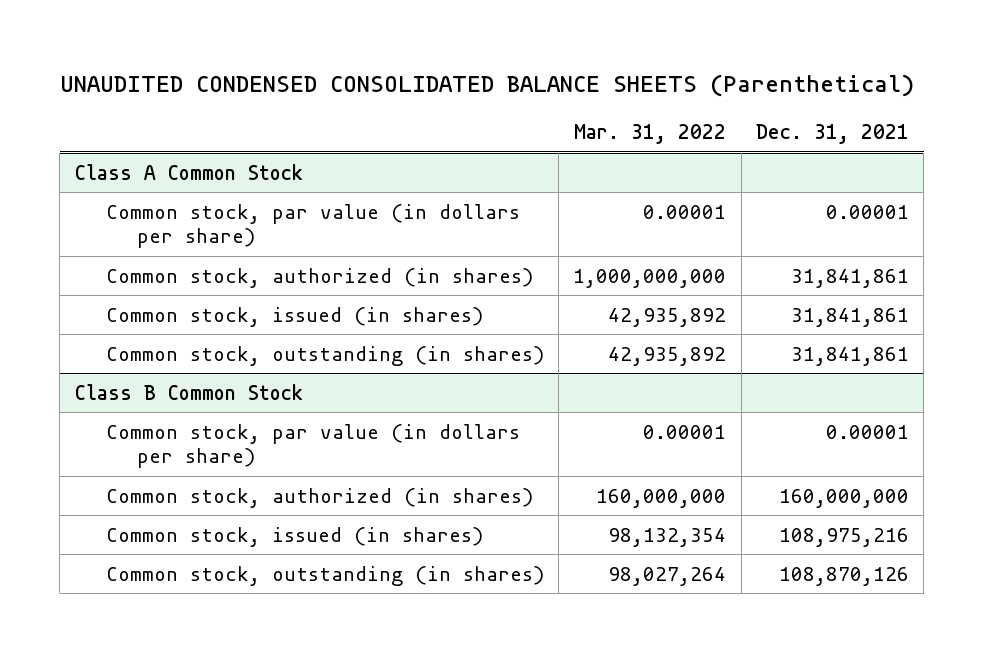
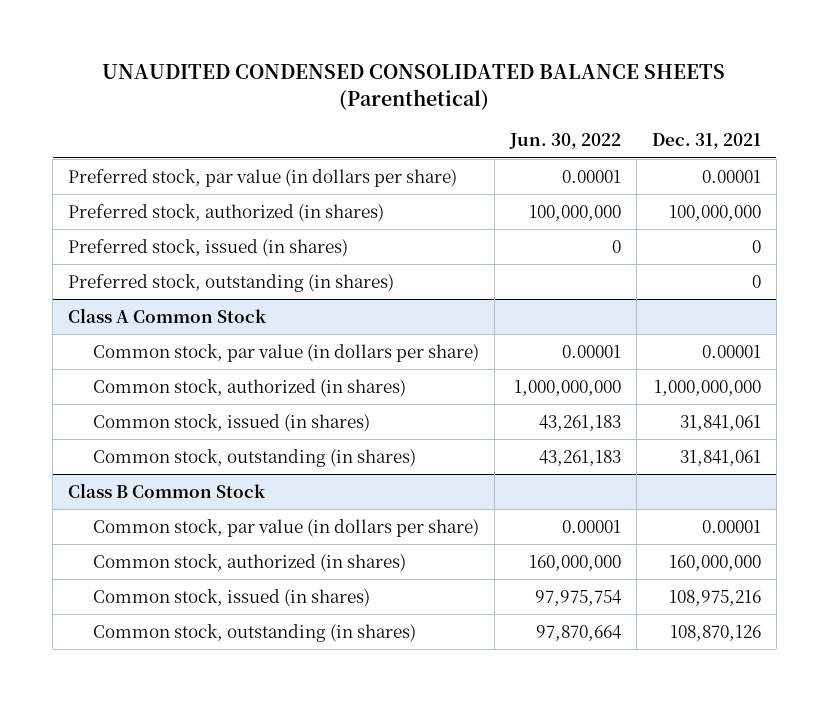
- | Mar. 31, 2022 | Dec. 31, 2021
+ | Jun. 30, 2022 | Dec. 31, 2021
+ Preferred stock, par value (in dollars per share) | 0.00001 | 0.00001
+ Preferred stock, authorized (in shares) | 100,000,000 | 100,000,000
+ Preferred stock, issued (in shares) | 0 | 0
+ Preferred stock, outstanding (in shares) | | 0
@ Class A Common Stock
- Common stock, authorized (in shares) | 1,000,000,000 | 31,841,861
- Common stock, issued (in shares) | 42,935,892 | 31,841,861
- Common stock, outstanding (in shares) | 42,935,892 | 31,841,861
+ Common stock, authorized (in shares) | 1,000,000,000 | 1,000,000,000
+ Common stock, issued (in shares) | 43,261,183 | 31,841,061
+ Common stock, outstanding (in shares) | 43,261,183 | 31,841,061

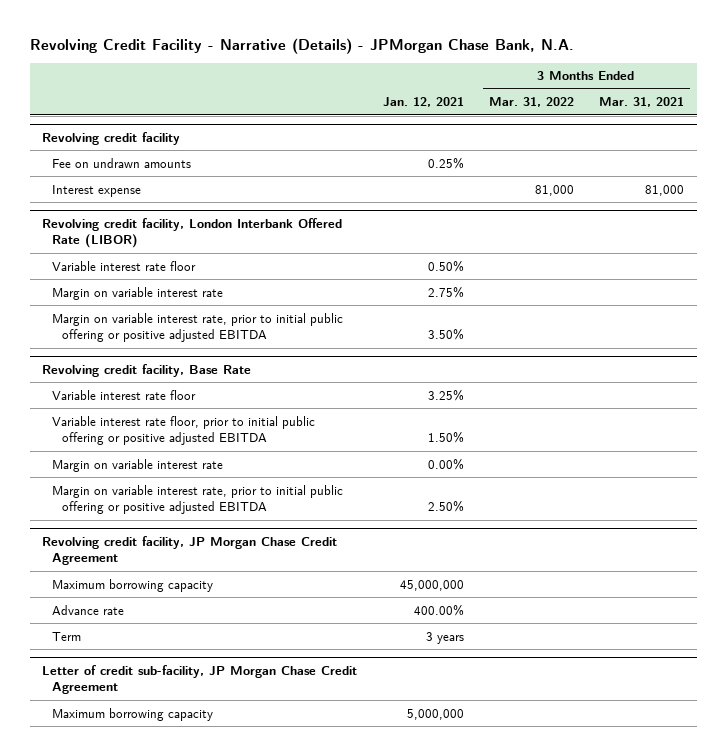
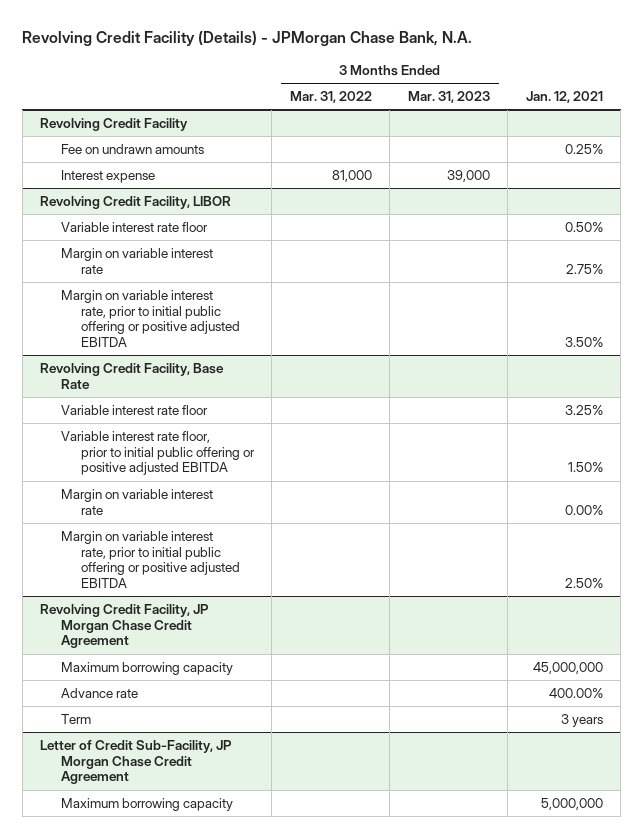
- Revolving Credit Facility - Narrative (Details) - JPMorgan Chase Bank, N.A.
+ Revolving Credit Facility (Details) - JPMorgan Chase Bank, N.A.
- | Jan. 12, 2021 | 3 Months Ended Mar. 31, 2022 | 3 Months Ended Mar. 31, 2021
+ | 3 Months Ended Mar. 31, 2022 | 3 Months Ended Mar. 31, 2023 | Jan. 12, 2021
- Revolving credit facility
+ Revolving Credit Facility
- Revolving credit facility, London Interbank Offered Rate (LIBOR)
+ Revolving Credit Facility, LIBOR
- Revolving credit facility, Base Rate
+ Revolving Credit Facility, Base Rate
- Revolving credit facility, JP Morgan Chase Credit Agreement
+ Revolving Credit Facility, JP Morgan Chase Credit Agreement
- Letter of credit sub-facility, JP Morgan Chase Credit Agreement
+ Letter of Credit Sub-Facility, JP Morgan Chase Credit Agreement

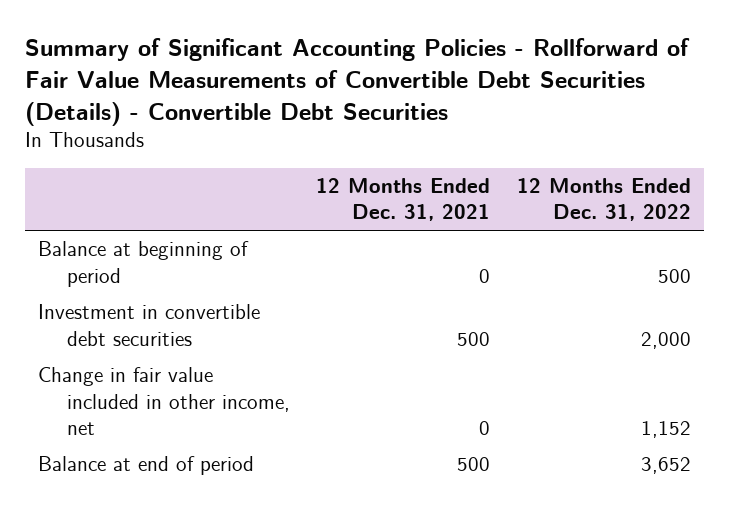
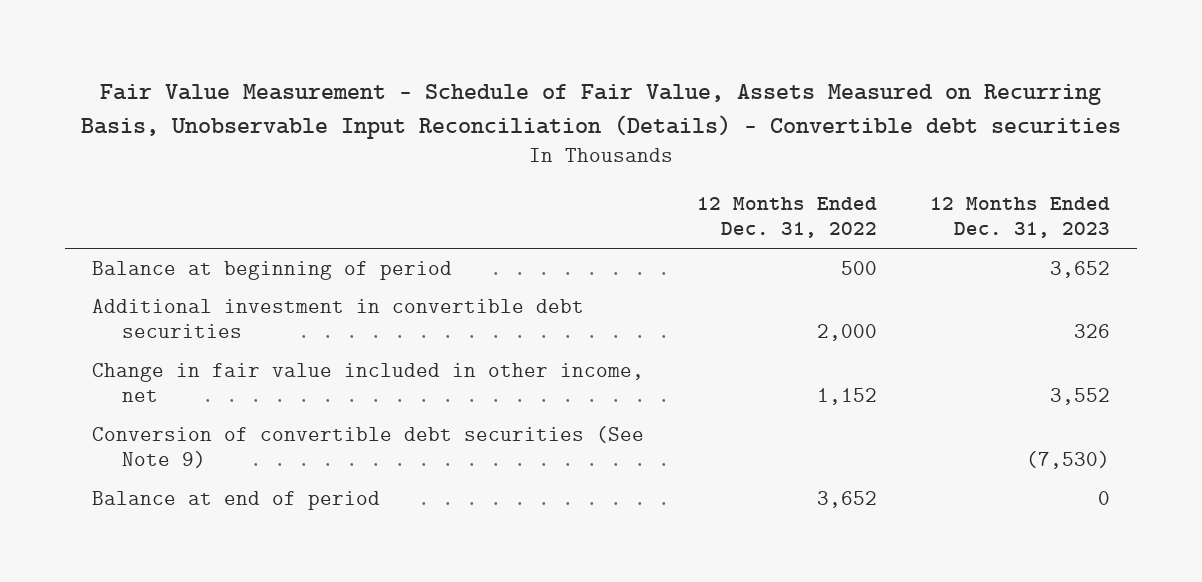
- Summary of Significant Accounting Policies - Rollforward of Fair Value Measurements of Convertible Debt Securities (Details) - Convertible Debt Securities
+ Fair Value Measurement - Schedule of Fair Value, Assets Measured on Recurring Basis, Unobservable Input Reconciliation (Details) - Convertible debt securities
- | 12 Months Ended Dec. 31, 2021 | 12 Months Ended Dec. 31, 2022
+ | 12 Months Ended Dec. 31, 2022 | 12 Months Ended Dec. 31, 2023
- Investment in convertible debt securities | 500 | 2,000
+ Additional investment in convertible debt securities | 2,000 | 326
+ Conversion of convertible debt securities (See Note 9) | | (7,530)

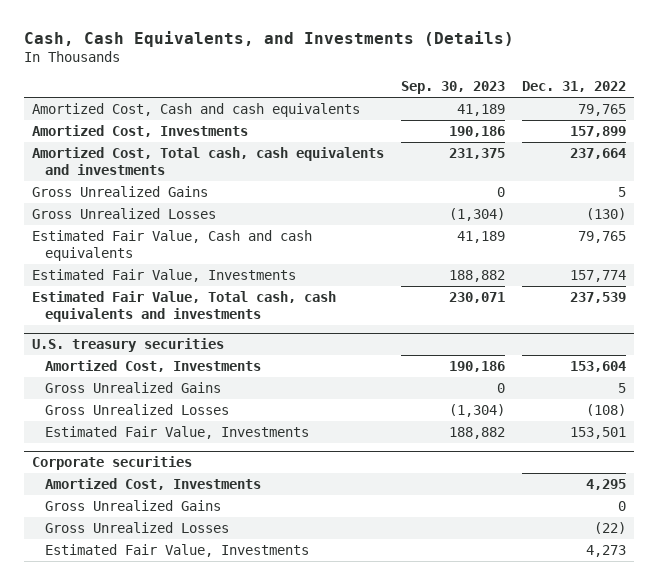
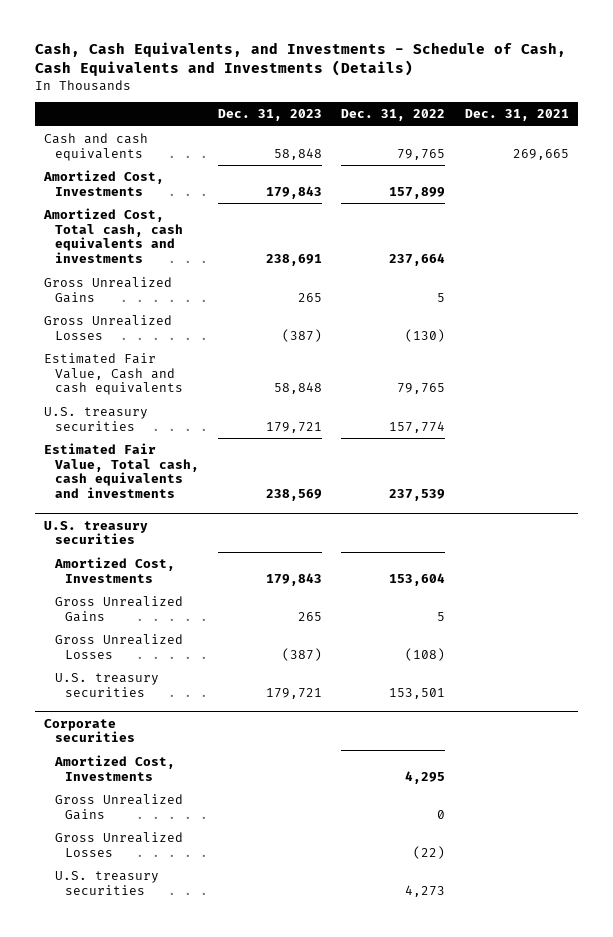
- Cash, Cash Equivalents, and Investments (Details)
+ Cash, Cash Equivalents, and Investments - Schedule of Cash, Cash Equivalents and Investments (Details)
- | Sep. 30, 2023 | Dec. 31, 2022
+ | Dec. 31, 2023 | Dec. 31, 2022 | Dec. 31, 2021
- Amortized Cost, Cash and cash equivalents | 41,189 | 79,765
+ Cash and cash equivalents | 58,848 | 79,765 | 269,665
- Estimated Fair Value, Investments | 188,882 | 157,774
+ U.S. treasury securities | 179,721 | 157,774 |
@ U.S. treasury securities
- Estimated Fair Value, Investments | 188,882 | 153,501
+ U.S. treasury securities | 179,721 | 153,501 |
@ Corporate securities
- Estimated Fair Value, Investments | | 4,273
+ U.S. treasury securities | | 4,273 |

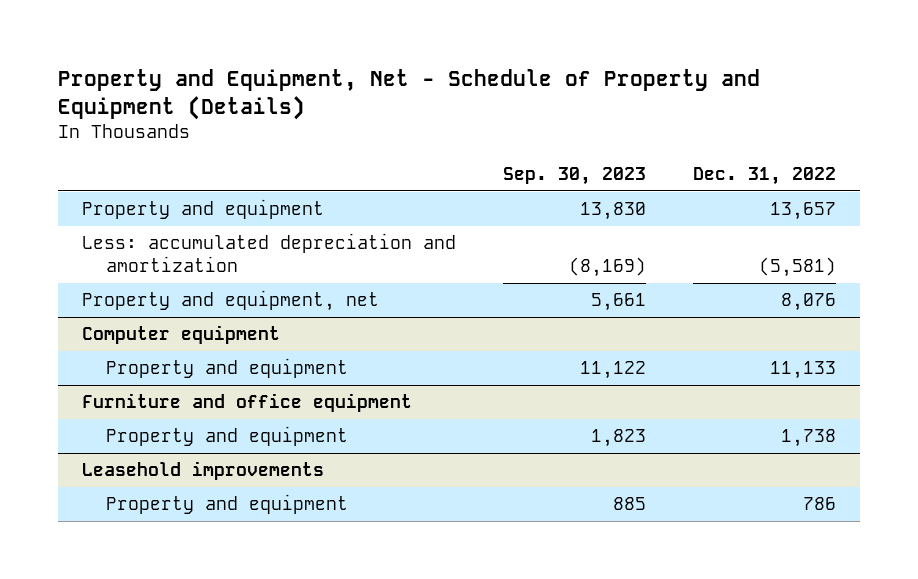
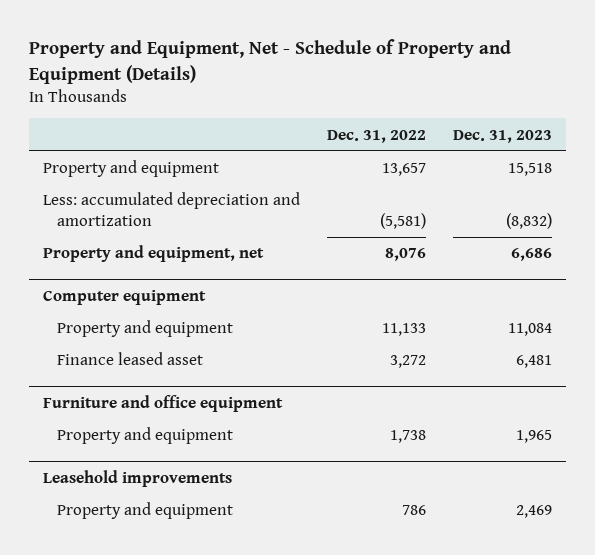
- | Sep. 30, 2023 | Dec. 31, 2022
+ | Dec. 31, 2022 | Dec. 31, 2023
@ Computer equipment
+ Finance leased asset | 3,272 | 6,481

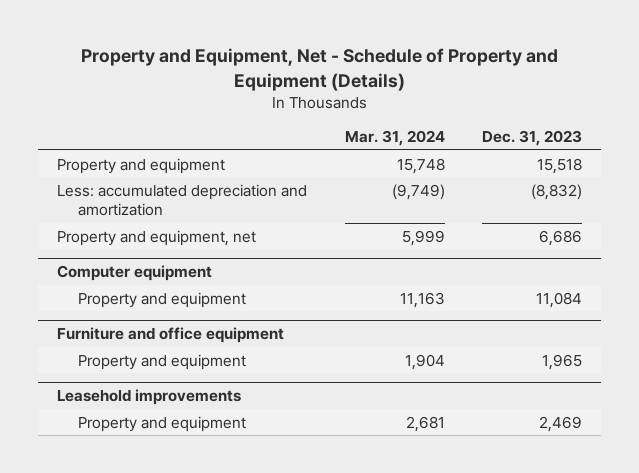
- | Dec. 31, 2022 | Dec. 31, 2023
+ | Mar. 31, 2024 | Dec. 31, 2023
@ Computer equipment
- Finance leased asset | 3,272 | 6,481

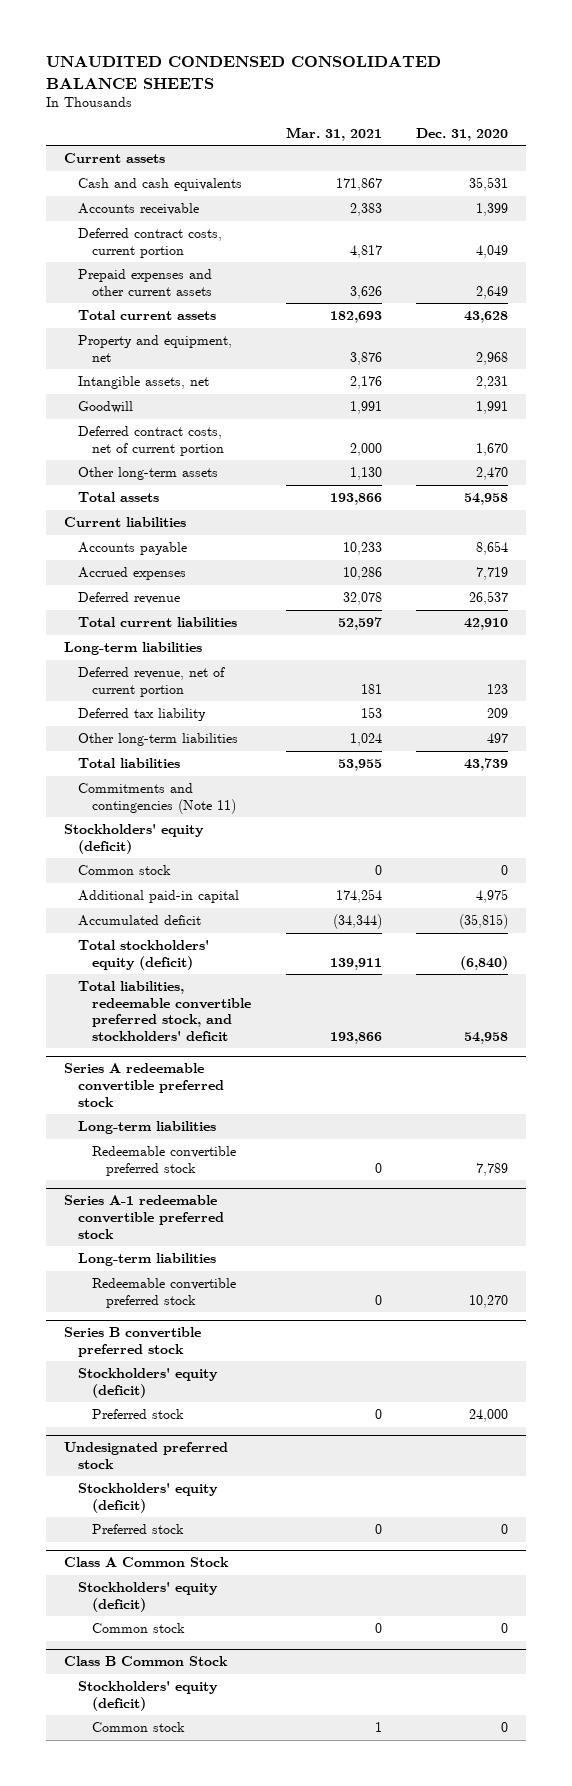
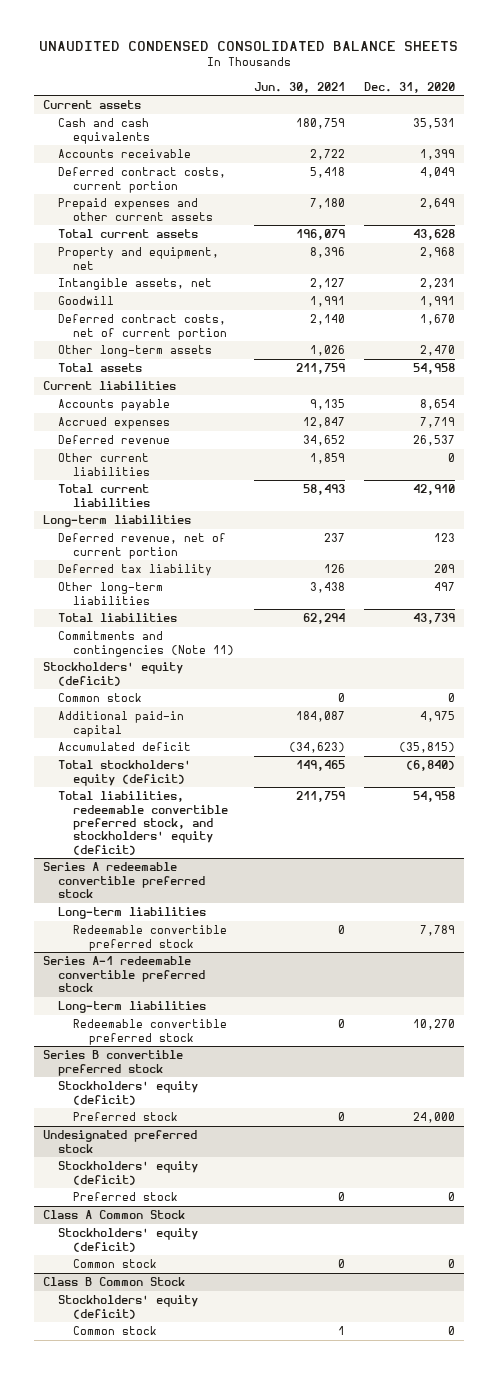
- | Mar. 31, 2021 | Dec. 31, 2020
+ | Jun. 30, 2021 | Dec. 31, 2020
+ Other current liabilities | 1,859 | 0
- Total liabilities, redeemable convertible preferred stock, and stockholders' deficit | 193,866 | 54,958
+ Total liabilities, redeemable convertible preferred stock, and stockholders' equity (deficit) | 211,759 | 54,958

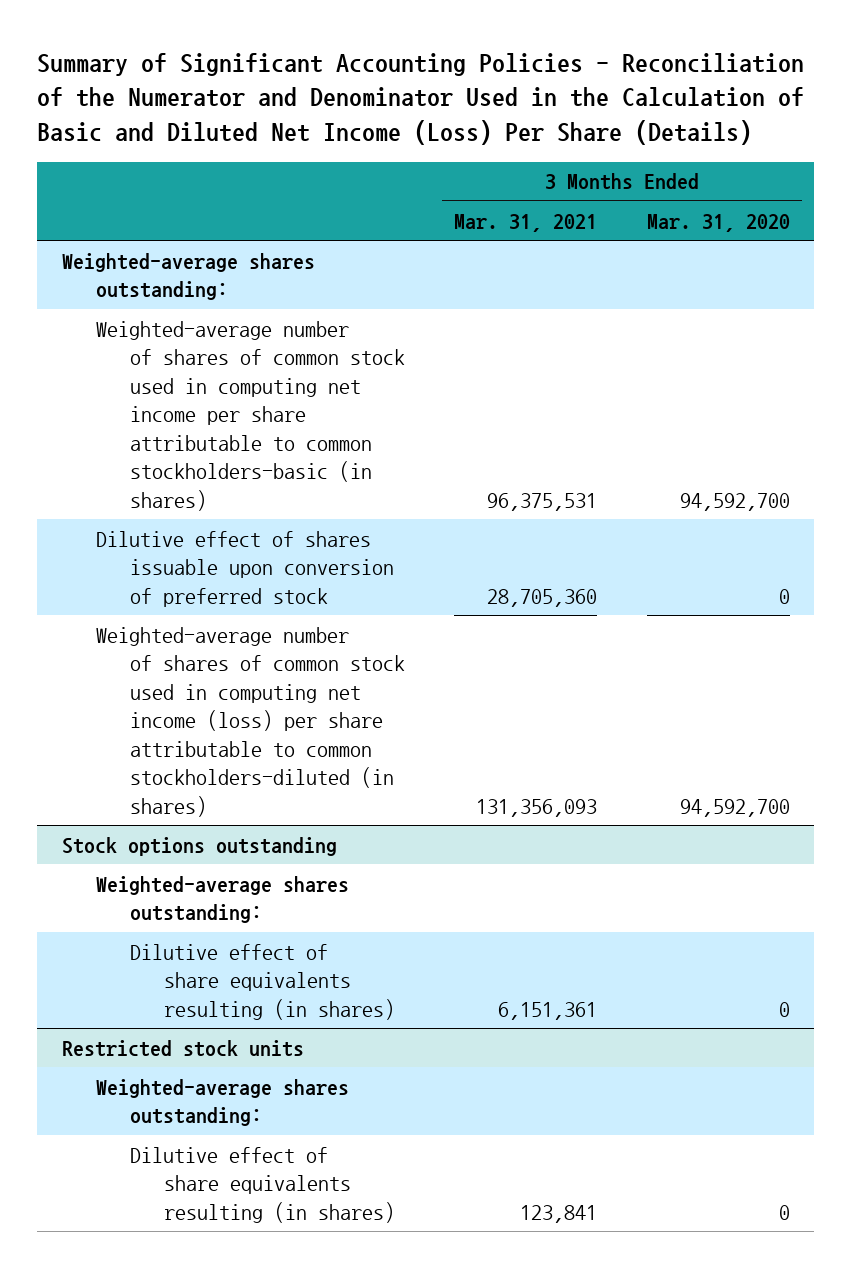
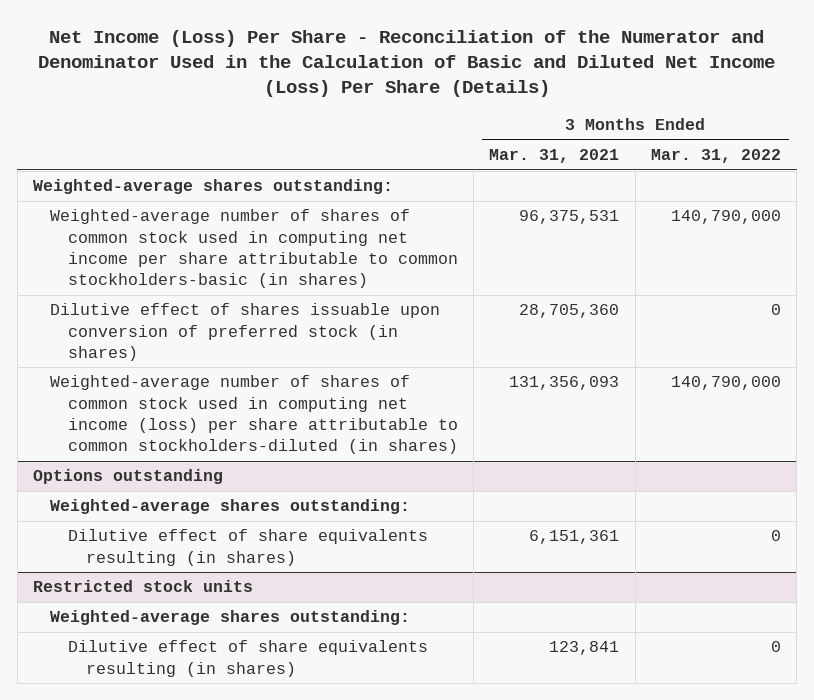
- Summary of Significant Accounting Policies - Reconciliation of the Numerator and Denominator Used in the Calculation of Basic and Diluted Net Income (Loss) Per Share (Details)
+ Net Income (Loss) Per Share - Reconciliation of the Numerator and Denominator Used in the Calculation of Basic and Diluted Net Income (Loss) Per Share (Details)
- | 3 Months Ended Mar. 31, 2021 | 3 Months Ended Mar. 31, 2020
+ | 3 Months Ended Mar. 31, 2021 | 3 Months Ended Mar. 31, 2022
- Dilutive effect of shares issuable upon conversion of preferred stock | 28,705,360 | 0
+ Dilutive effect of shares issuable upon conversion of preferred stock (in shares) | 28,705,360 | 0
- Stock options outstanding
+ Options outstanding

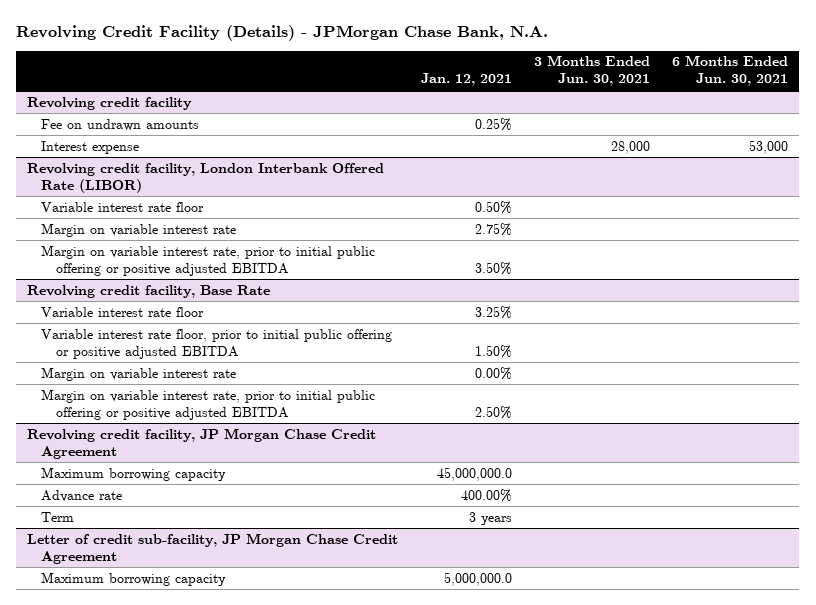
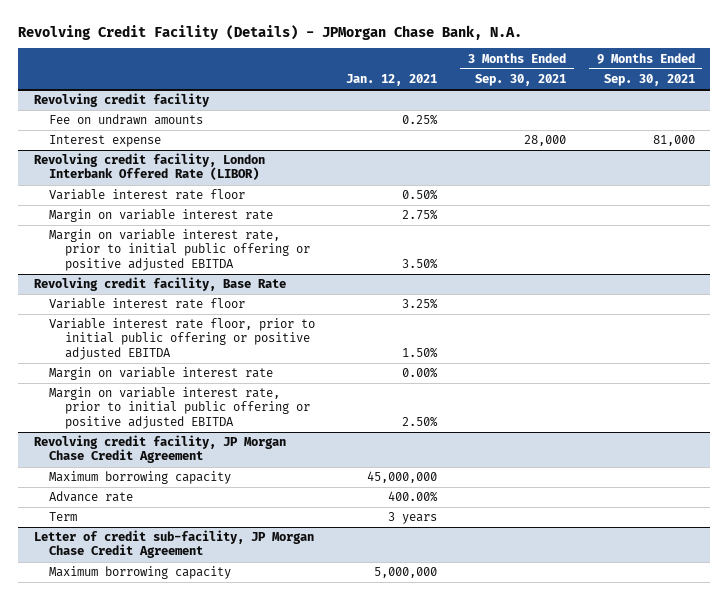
- | Jan. 12, 2021 | 3 Months Ended Jun. 30, 2021 | 6 Months Ended Jun. 30, 2021
+ | Jan. 12, 2021 | 3 Months Ended Sep. 30, 2021 | 9 Months Ended Sep. 30, 2021
@ Revolving credit facility, JP Morgan Chase Credit Agreement
- Maximum borrowing capacity | 45,000,000.0 | |
+ Maximum borrowing capacity | 45,000,000 | |
@ Letter of credit sub-facility, JP Morgan Chase Credit Agreement
- Maximum borrowing capacity | 5,000,000.0 | |
+ Maximum borrowing capacity | 5,000,000 | |

